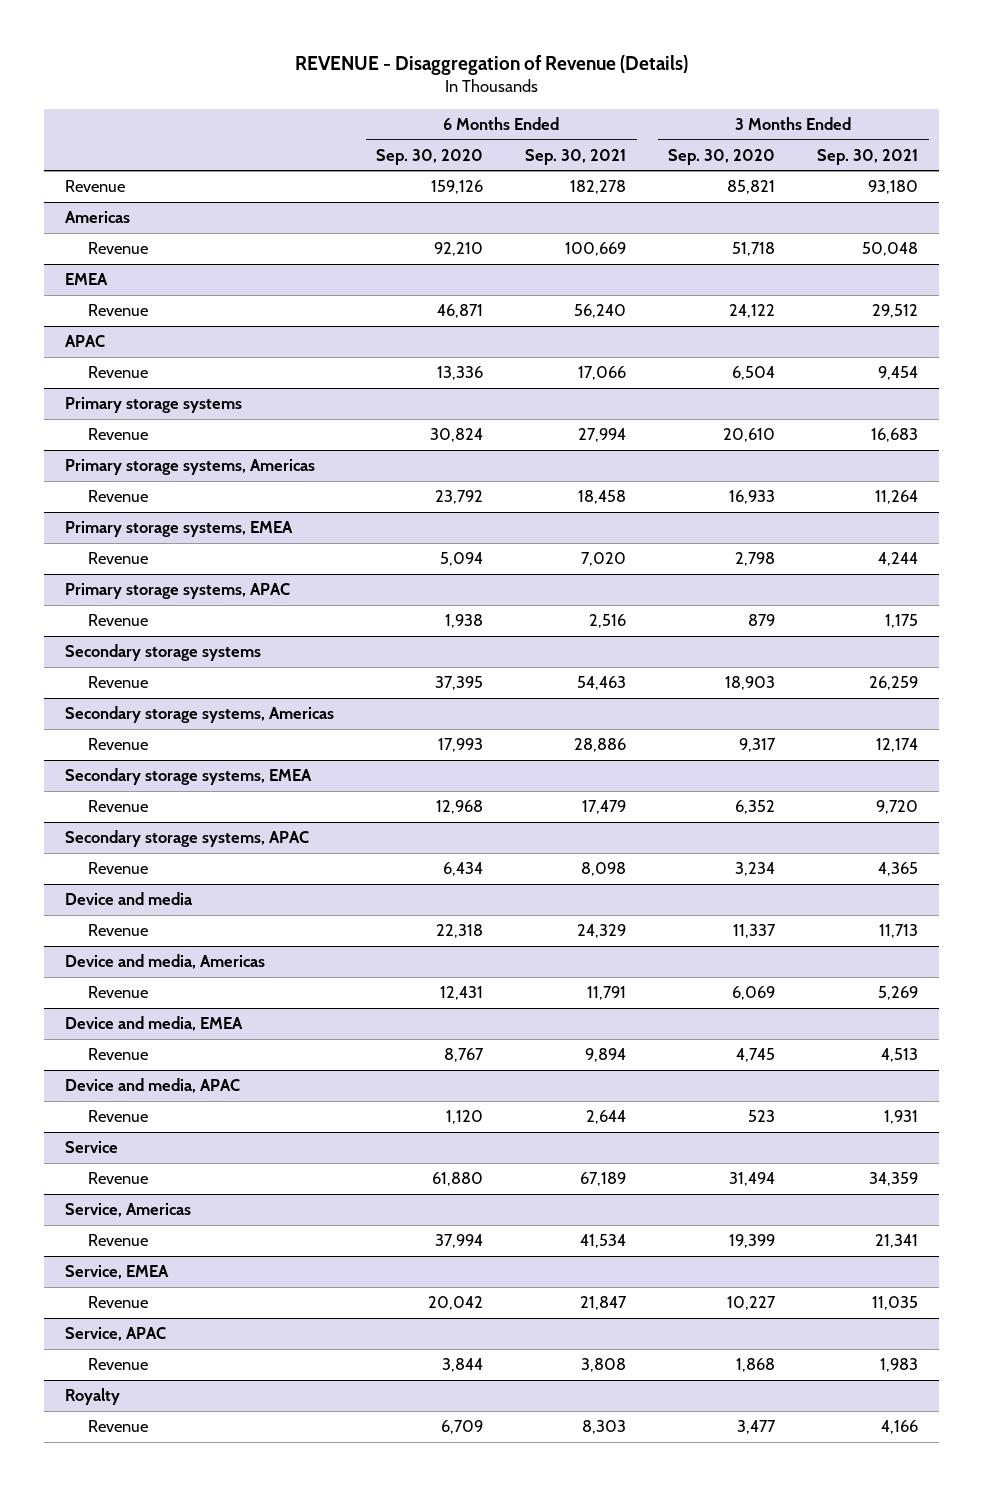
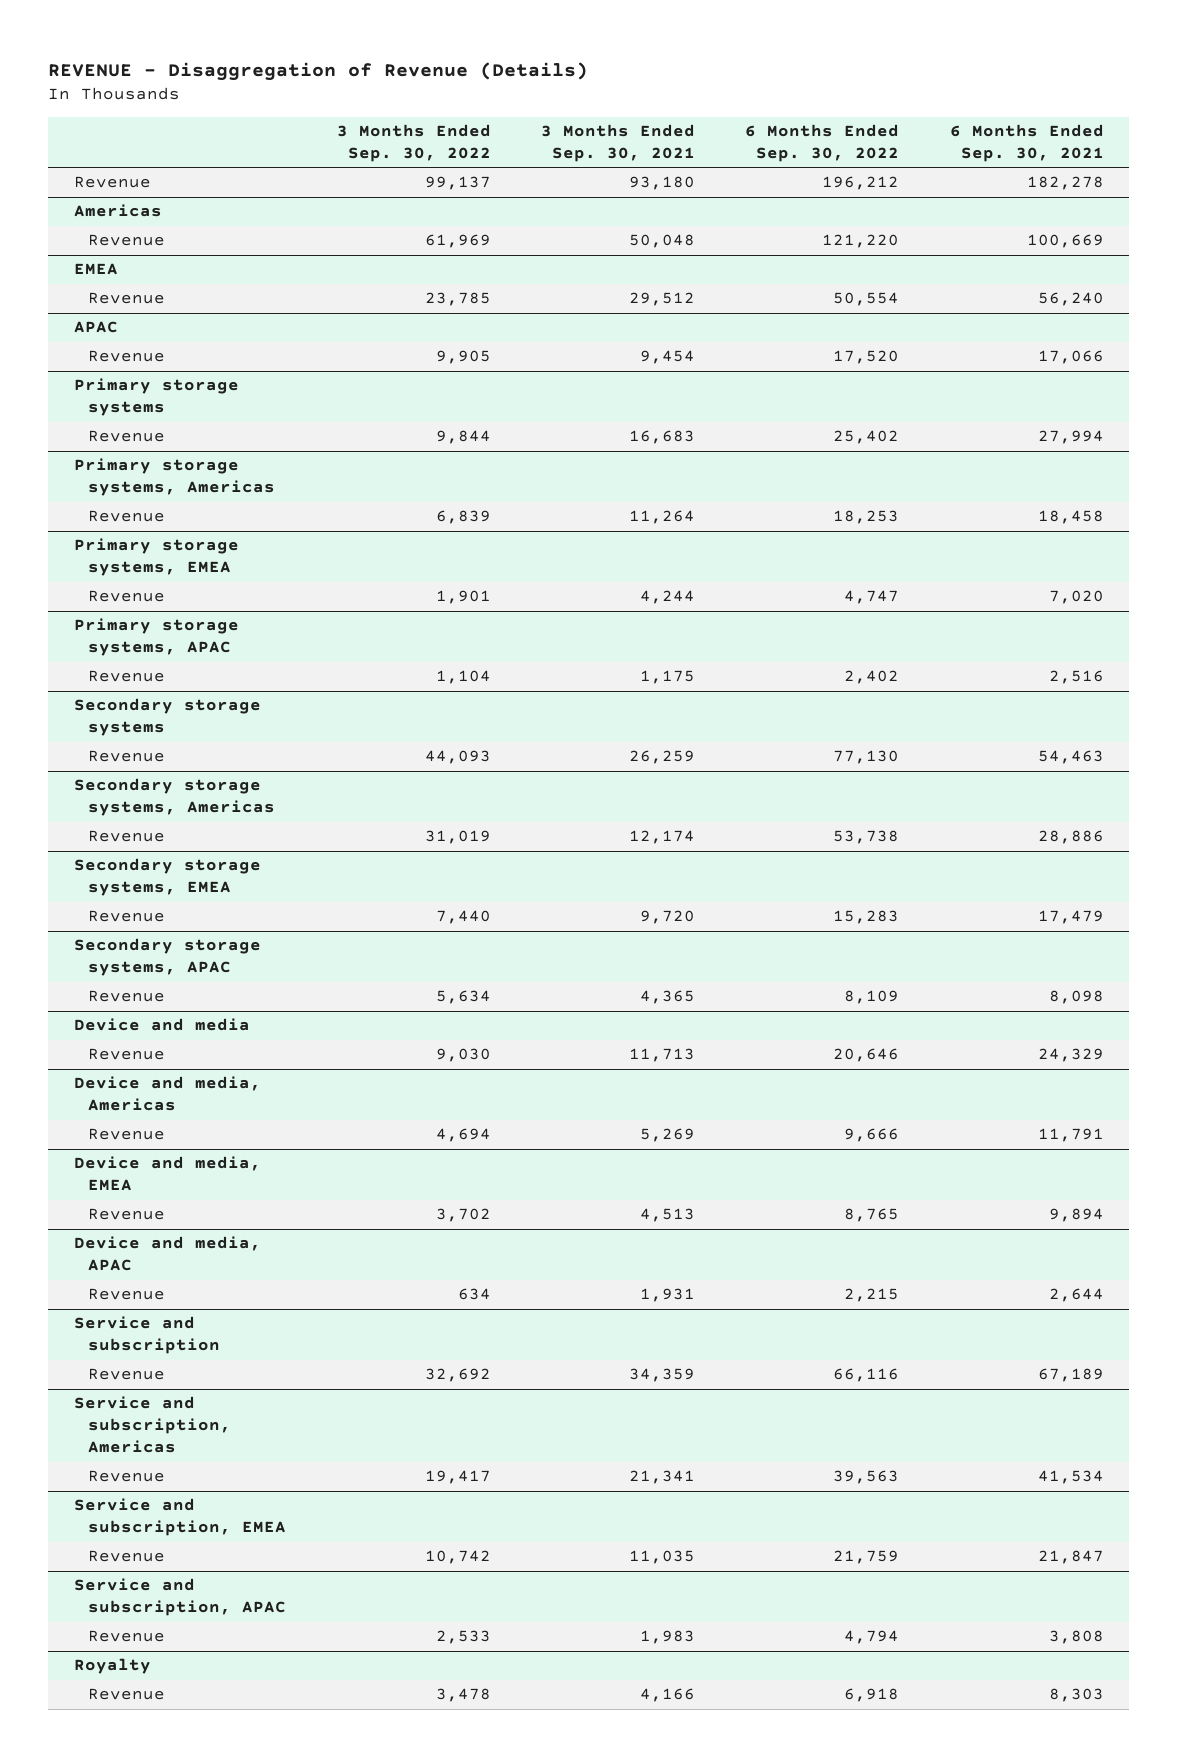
- | 6 Months Ended Sep. 30, 2020 | 6 Months Ended Sep. 30, 2021 | 3 Months Ended Sep. 30, 2020 | 3 Months Ended Sep. 30, 2021
+ | 3 Months Ended Sep. 30, 2022 | 3 Months Ended Sep. 30, 2021 | 6 Months Ended Sep. 30, 2022 | 6 Months Ended Sep. 30, 2021
- Service
+ Service and subscription
- Service, Americas
+ Service and subscription, Americas
- Service, EMEA
+ Service and subscription, EMEA
- Service, APAC
+ Service and subscription, APAC

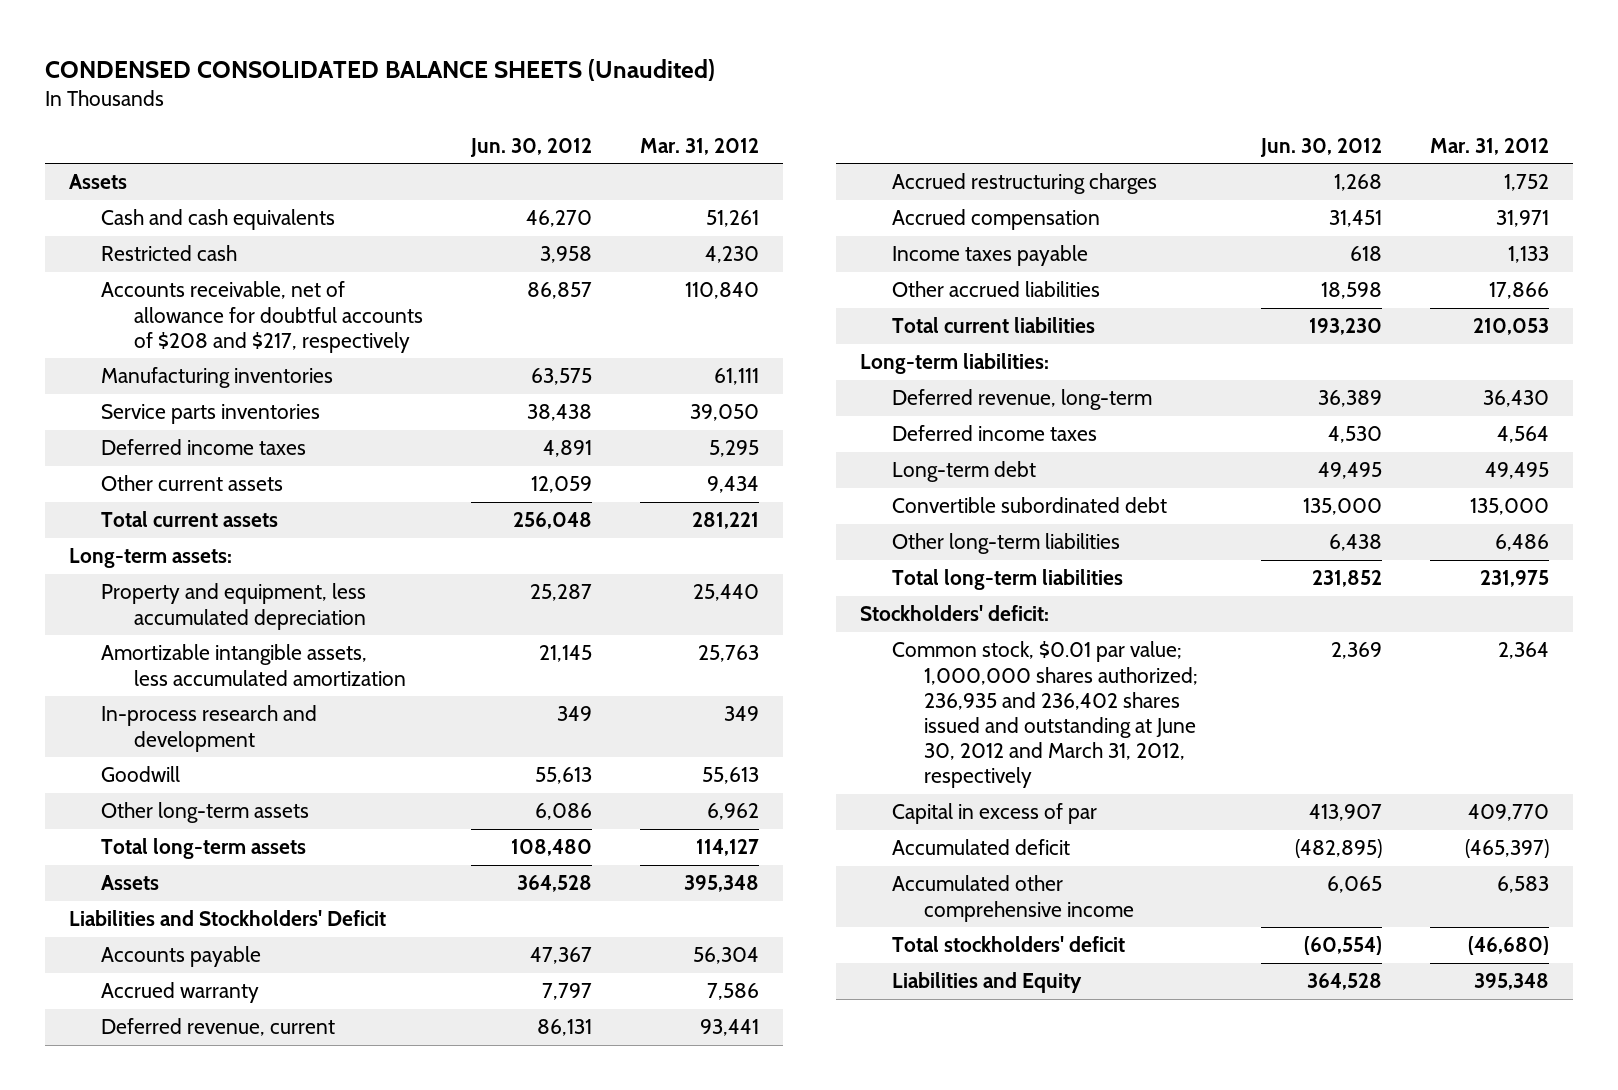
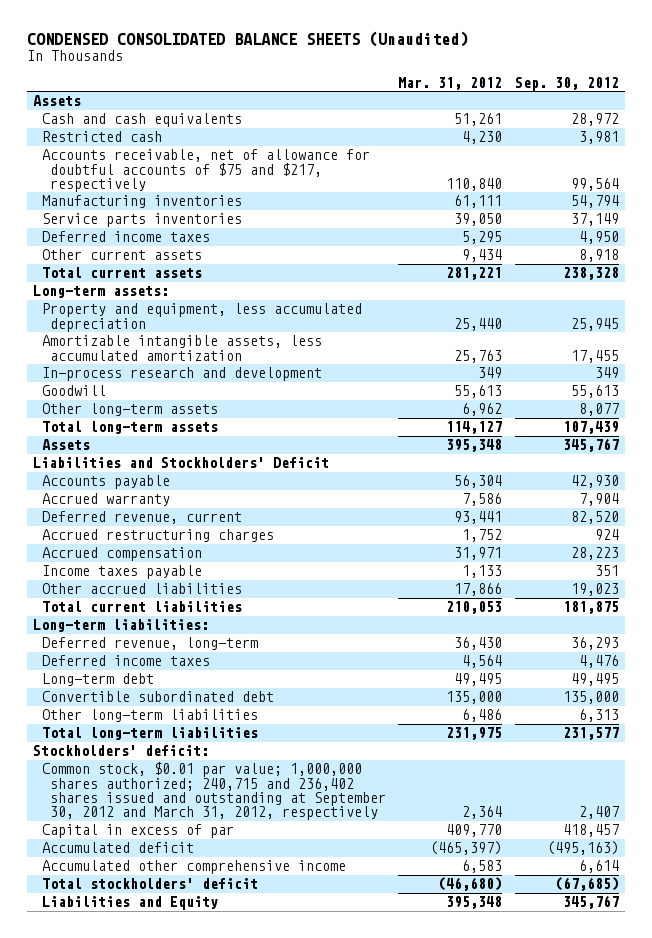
- | Jun. 30, 2012 | Mar. 31, 2012
+ | Mar. 31, 2012 | Sep. 30, 2012
- Accounts receivable, net of allowance for doubtful accounts of $208 and $217, respectively | 86,857 | 110,840
+ Accounts receivable, net of allowance for doubtful accounts of $75 and $217, respectively | 110,840 | 99,564
- Common stock, $0.01 par value; 1,000,000 shares authorized; 236,935 and 236,402 shares issued and outstanding at June 30, 2012 and March 31, 2012, respectively | 2,369 | 2,364
+ Common stock, $0.01 par value; 1,000,000 shares authorized; 240,715 and 236,402 shares issued and outstanding at September 30, 2012 and March 31, 2012, respectively | 2,364 | 2,407

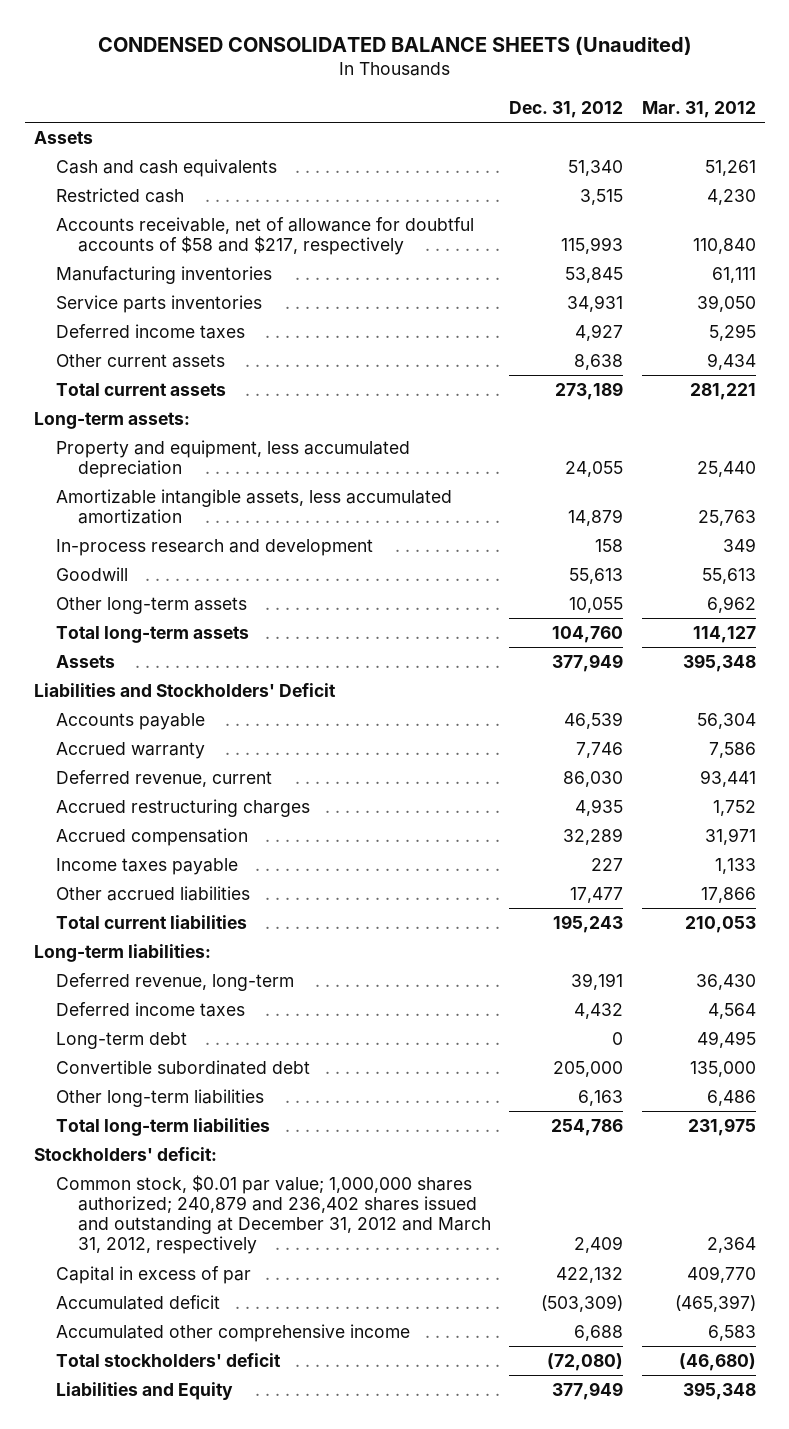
- | Mar. 31, 2012 | Sep. 30, 2012
+ | Dec. 31, 2012 | Mar. 31, 2012
- Accounts receivable, net of allowance for doubtful accounts of $75 and $217, respectively | 110,840 | 99,564
+ Accounts receivable, net of allowance for doubtful accounts of $58 and $217, respectively | 115,993 | 110,840
- Common stock, $0.01 par value; 1,000,000 shares authorized; 240,715 and 236,402 shares issued and outstanding at September 30, 2012 and March 31, 2012, respectively | 2,364 | 2,407
+ Common stock, $0.01 par value; 1,000,000 shares authorized; 240,879 and 236,402 shares issued and outstanding at December 31, 2012 and March 31, 2012, respectively | 2,409 | 2,364

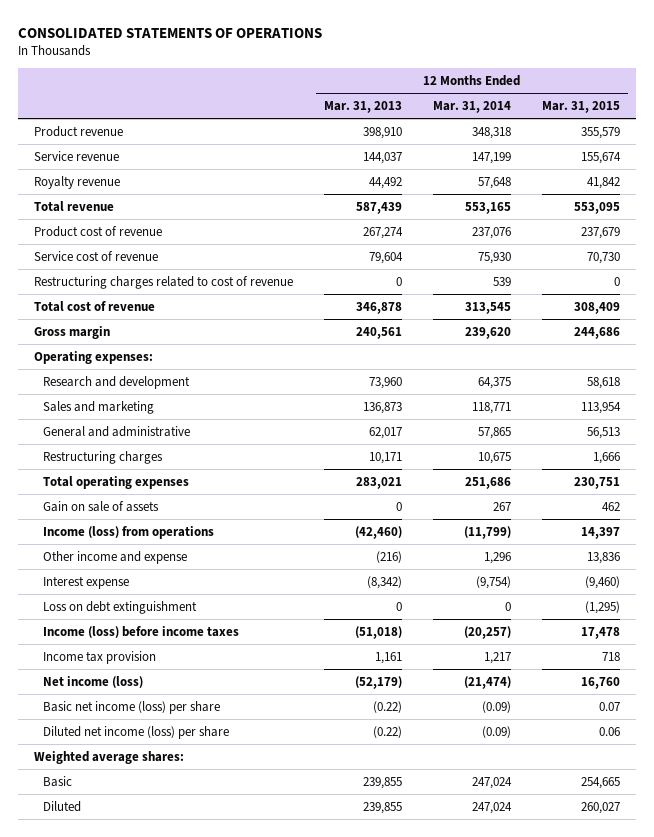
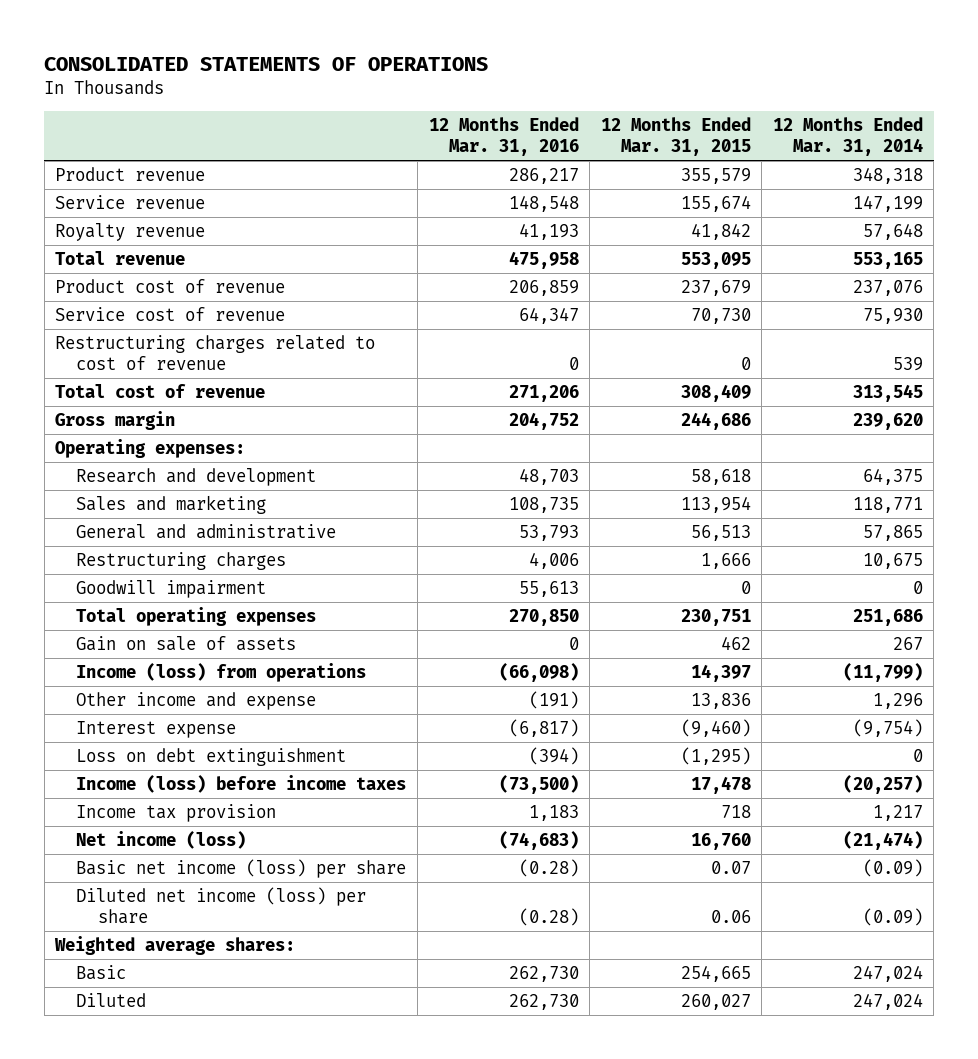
- | 12 Months Ended Mar. 31, 2013 | 12 Months Ended Mar. 31, 2014 | 12 Months Ended Mar. 31, 2015
+ | 12 Months Ended Mar. 31, 2016 | 12 Months Ended Mar. 31, 2015 | 12 Months Ended Mar. 31, 2014
+ Goodwill impairment | 55,613 | 0 | 0

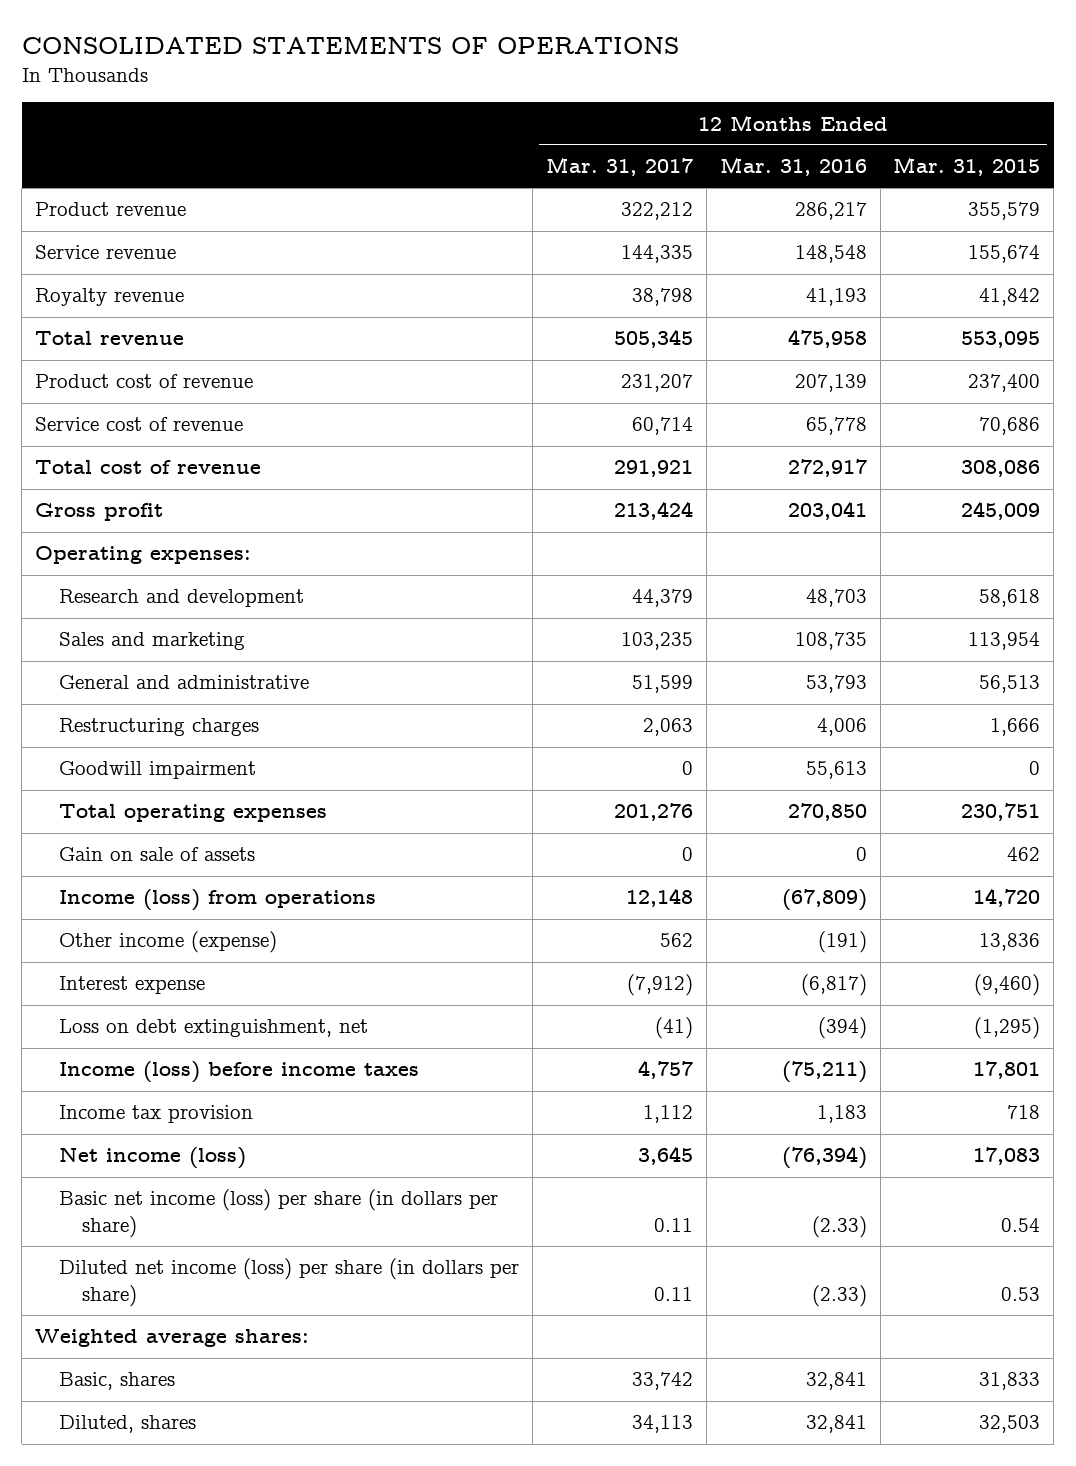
- | 12 Months Ended Mar. 31, 2016 | 12 Months Ended Mar. 31, 2015 | 12 Months Ended Mar. 31, 2014
+ | 12 Months Ended Mar. 31, 2017 | 12 Months Ended Mar. 31, 2016 | 12 Months Ended Mar. 31, 2015
- Product cost of revenue | 206,859 | 237,679 | 237,076
- Service cost of revenue | 64,347 | 70,730 | 75,930
- Restructuring charges related to cost of revenue | 0 | 0 | 539
- Total cost of revenue | 271,206 | 308,409 | 313,545
- Gross margin | 204,752 | 244,686 | 239,620
+ Product cost of revenue | 231,207 | 207,139 | 237,400
+ Service cost of revenue | 60,714 | 65,778 | 70,686
+ Total cost of revenue | 291,921 | 272,917 | 308,086
+ Gross profit | 213,424 | 203,041 | 245,009
- Income (loss) from operations | (66,098) | 14,397 | (11,799)
- Other income and expense | (191) | 13,836 | 1,296
+ Income (loss) from operations | 12,148 | (67,809) | 14,720
+ Other income (expense) | 562 | (191) | 13,836
- Loss on debt extinguishment | (394) | (1,295) | 0
- Income (loss) before income taxes | (73,500) | 17,478 | (20,257)
+ Loss on debt extinguishment, net | (41) | (394) | (1,295)
+ Income (loss) before income taxes | 4,757 | (75,211) | 17,801
- Net income (loss) | (74,683) | 16,760 | (21,474)
- Basic net income (loss) per share | (0.28) | 0.07 | (0.09)
- Diluted net income (loss) per share | (0.28) | 0.06 | (0.09)
+ Net income (loss) | 3,645 | (76,394) | 17,083
+ Basic net income (loss) per share (in dollars per share) | 0.11 | (2.33) | 0.54
+ Diluted net income (loss) per share (in dollars per share) | 0.11 | (2.33) | 0.53
- Basic | 262,730 | 254,665 | 247,024
- Diluted | 262,730 | 260,027 | 247,024
+ Basic, shares | 33,742 | 32,841 | 31,833
+ Diluted, shares | 34,113 | 32,841 | 32,503

